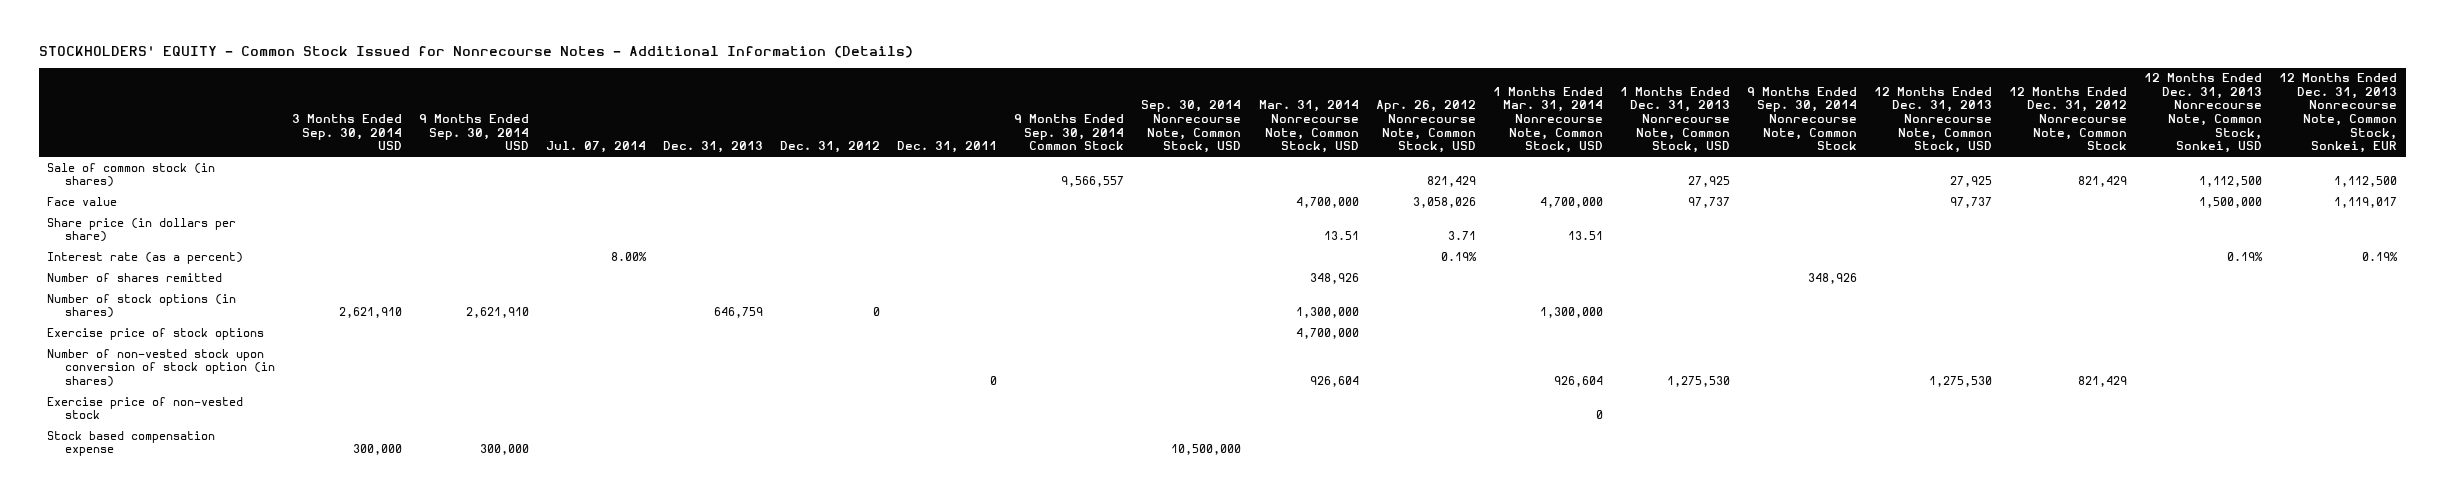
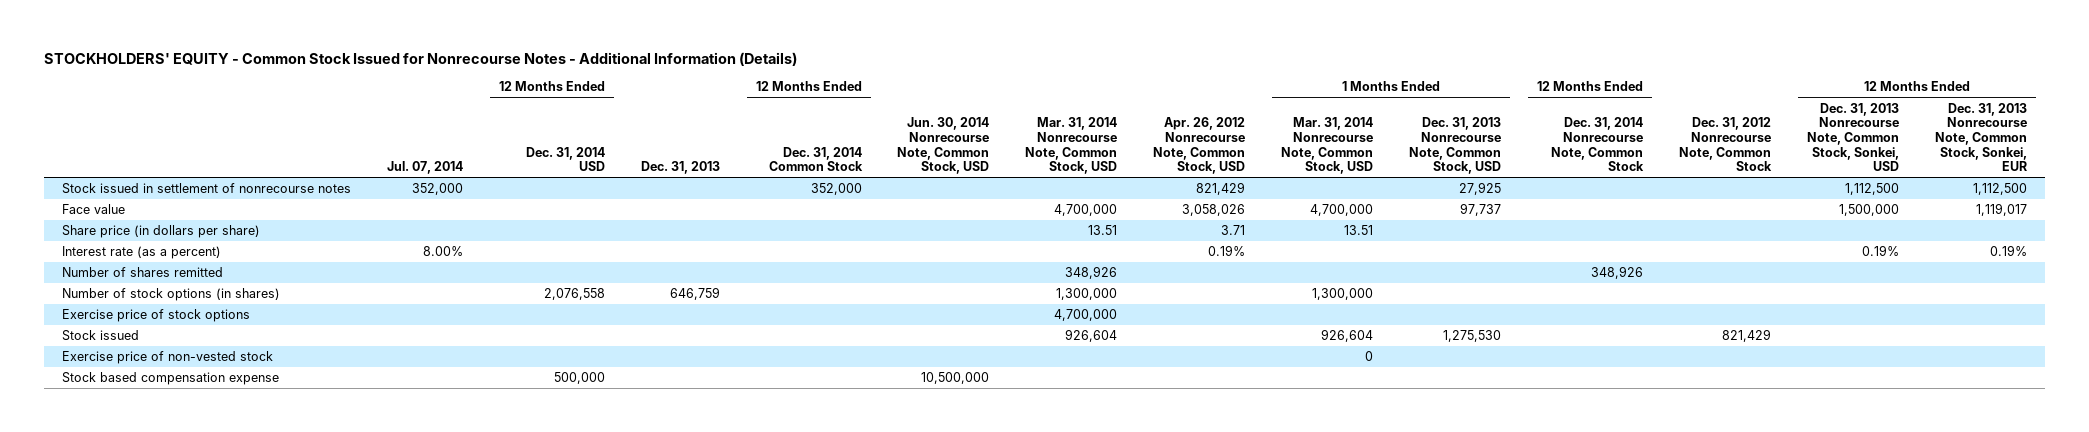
- | 3 Months Ended Sep. 30, 2014 USD | 9 Months Ended Sep. 30, 2014 USD | Jul. 07, 2014 | Dec. 31, 2013 | Dec. 31, 2012 | Dec. 31, 2011 | 9 Months Ended Sep. 30, 2014 Common Stock | Sep. 30, 2014 Nonrecourse Note, Common Stock, USD | Mar. 31, 2014 Nonrecourse Note, Common Stock, USD | Apr. 26, 2012 Nonrecourse Note, Common Stock, USD | 1 Months Ended Mar. 31, 2014 Nonrecourse Note, Common Stock, USD | 1 Months Ended Dec. 31, 2013 Nonrecourse Note, Common Stock, USD | 9 Months Ended Sep. 30, 2014 Nonrecourse Note, Common Stock | 12 Months Ended Dec. 31, 2013 Nonrecourse Note, Common Stock, USD | 12 Months Ended Dec. 31, 2012 Nonrecourse Note, Common Stock | 12 Months Ended Dec. 31, 2013 Nonrecourse Note, Common Stock, Sonkei, USD | 12 Months Ended Dec. 31, 2013 Nonrecourse Note, Common Stock, Sonkei, EUR
+ | Jul. 07, 2014 | 12 Months Ended Dec. 31, 2014 USD | Dec. 31, 2013 | 12 Months Ended Dec. 31, 2014 Common Stock | Jun. 30, 2014 Nonrecourse Note, Common Stock, USD | Mar. 31, 2014 Nonrecourse Note, Common Stock, USD | Apr. 26, 2012 Nonrecourse Note, Common Stock, USD | 1 Months Ended Mar. 31, 2014 Nonrecourse Note, Common Stock, USD | 1 Months Ended Dec. 31, 2013 Nonrecourse Note, Common Stock, USD | 12 Months Ended Dec. 31, 2014 Nonrecourse Note, Common Stock | Dec. 31, 2012 Nonrecourse Note, Common Stock | 12 Months Ended Dec. 31, 2013 Nonrecourse Note, Common Stock, Sonkei, USD | 12 Months Ended Dec. 31, 2013 Nonrecourse Note, Common Stock, Sonkei, EUR
- Sale of common stock (in shares) | | | | | | | 9,566,557 | | | 821,429 | | 27,925 | | 27,925 | 821,429 | 1,112,500 | 1,112,500
+ Stock issued in settlement of nonrecourse notes | 352,000 | | | 352,000 | | | 821,429 | | 27,925 | | | 1,112,500 | 1,112,500
- Number of non-vested stock upon conversion of stock option (in shares) | | | | | | 0 | | | 926,604 | | 926,604 | 1,275,530 | | 1,275,530 | 821,429 | |
+ Stock issued | | | | | | 926,604 | | 926,604 | 1,275,530 | | 821,429 | |

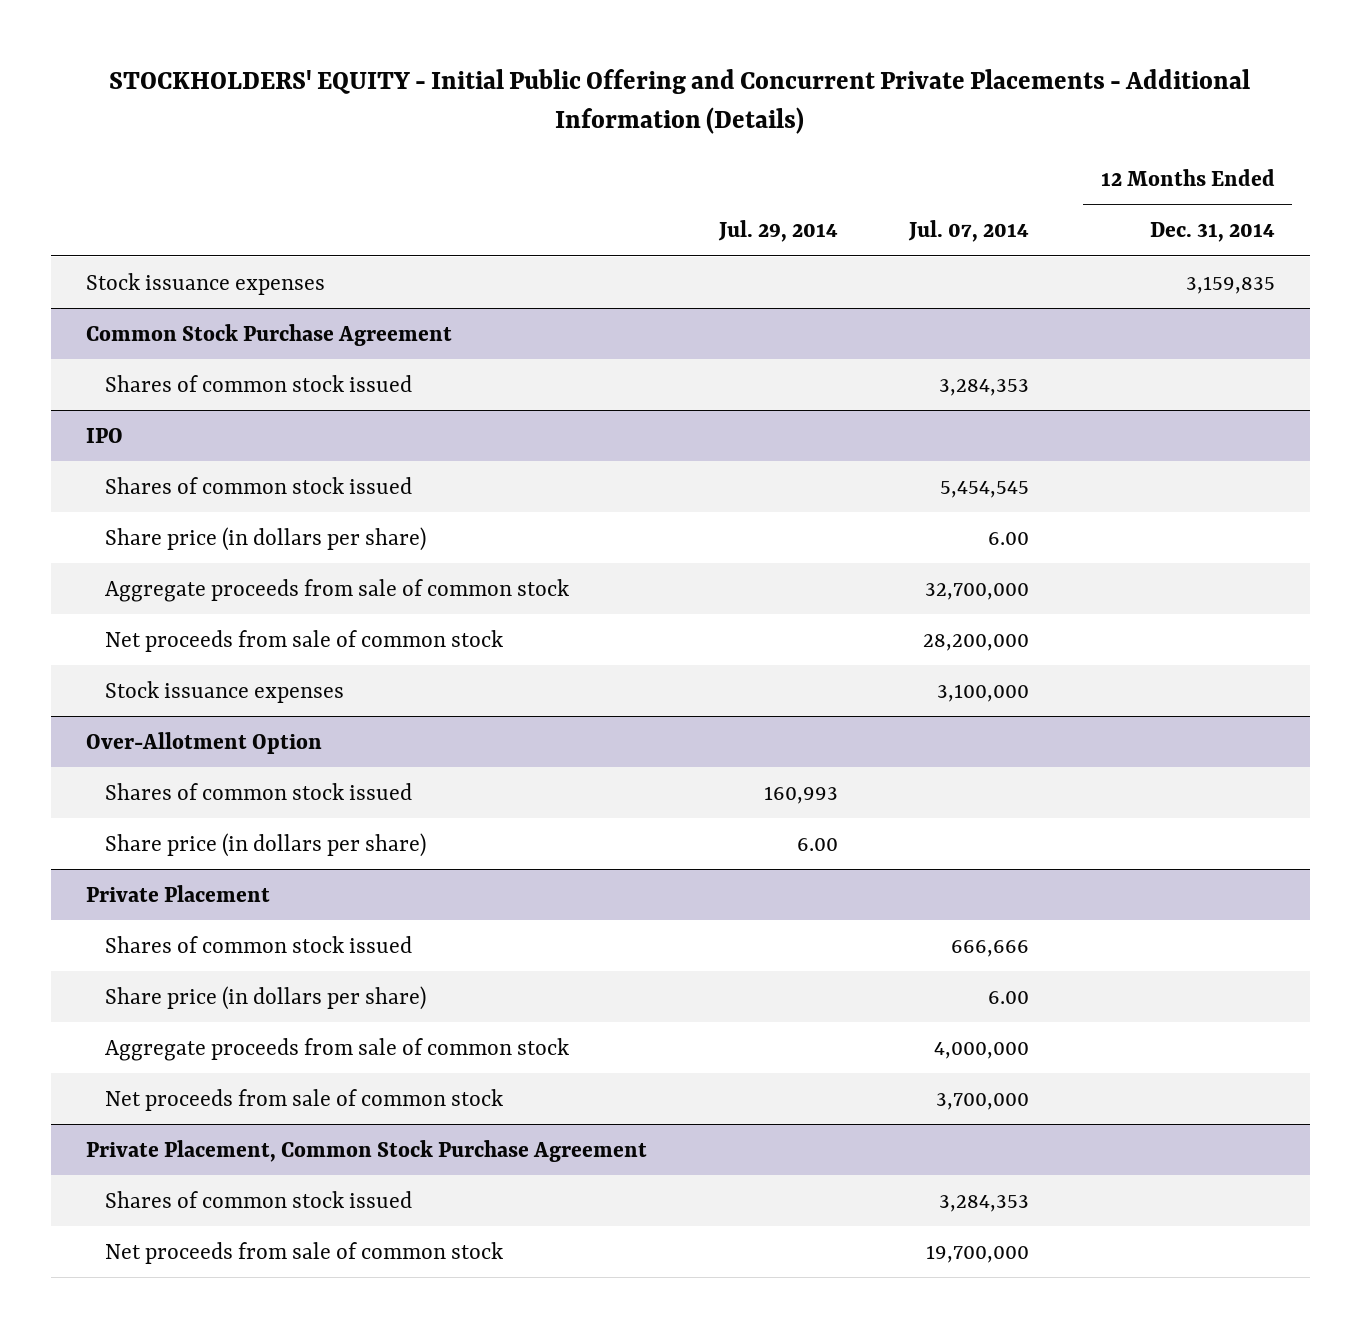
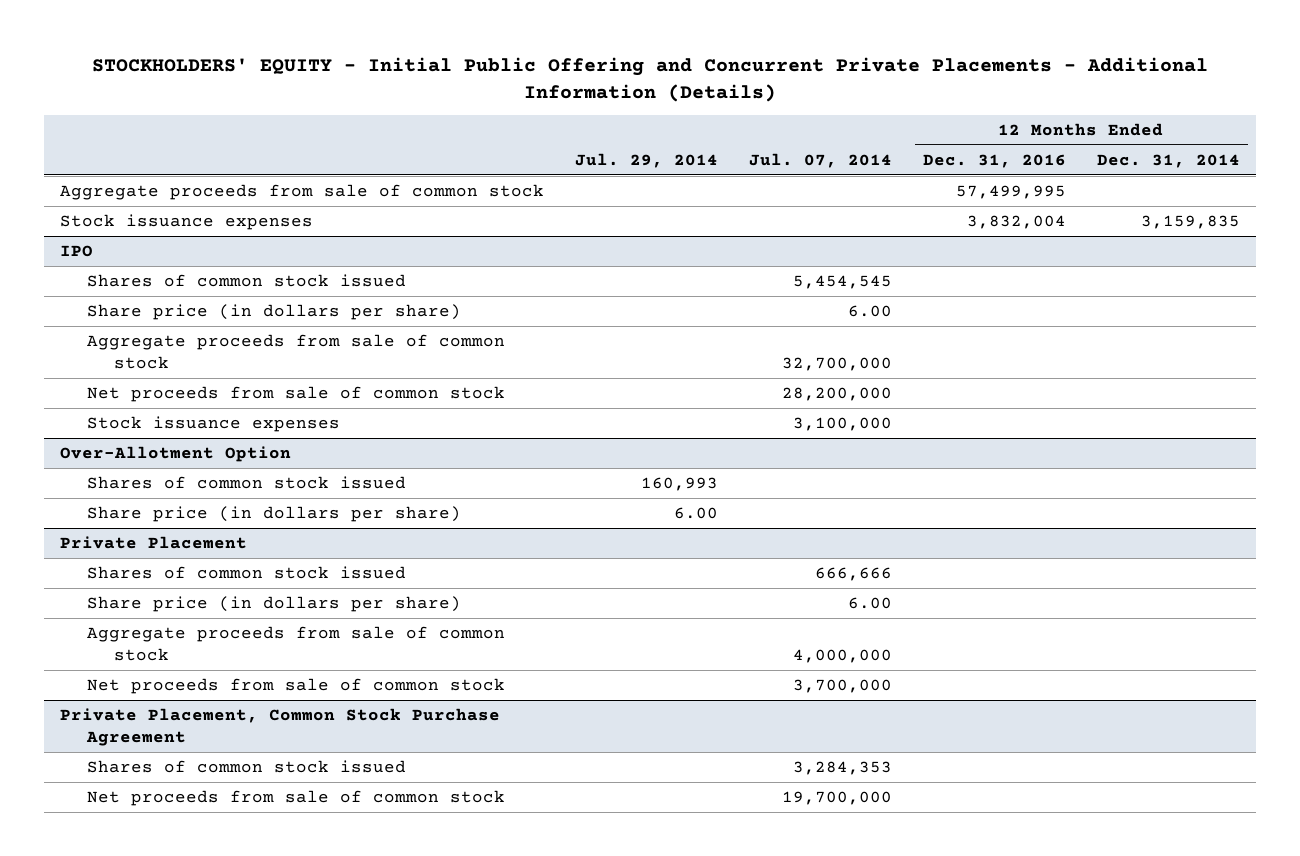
- | Jul. 29, 2014 | Jul. 07, 2014 | 12 Months Ended Dec. 31, 2014
+ | Jul. 29, 2014 | Jul. 07, 2014 | 12 Months Ended Dec. 31, 2016 | 12 Months Ended Dec. 31, 2014
+ Aggregate proceeds from sale of common stock | | | 57,499,995 |
- Common Stock Purchase Agreement
- Shares of common stock issued | | 3,284,353 |

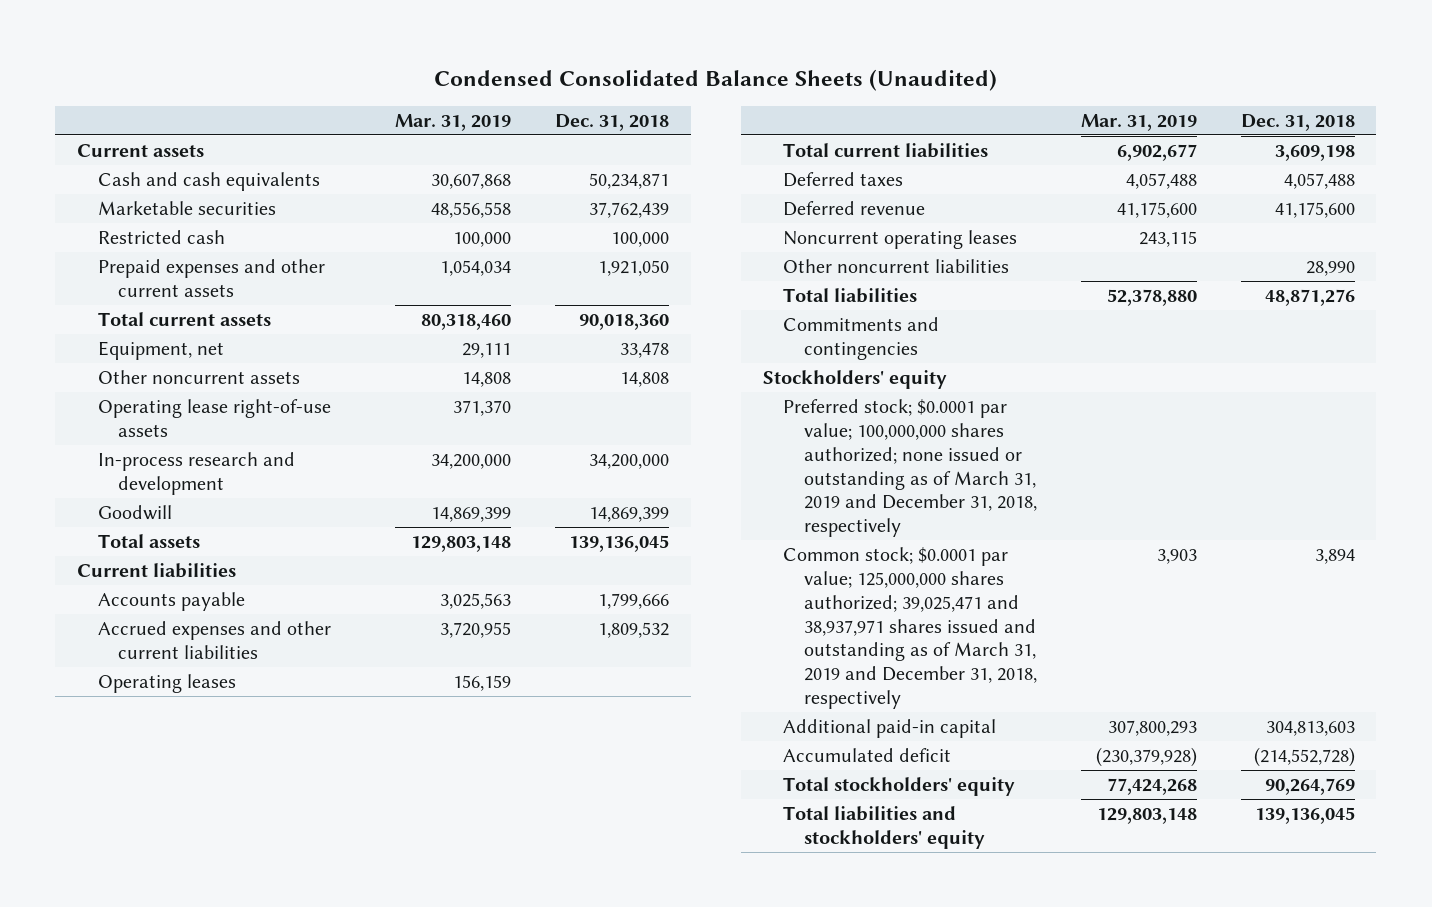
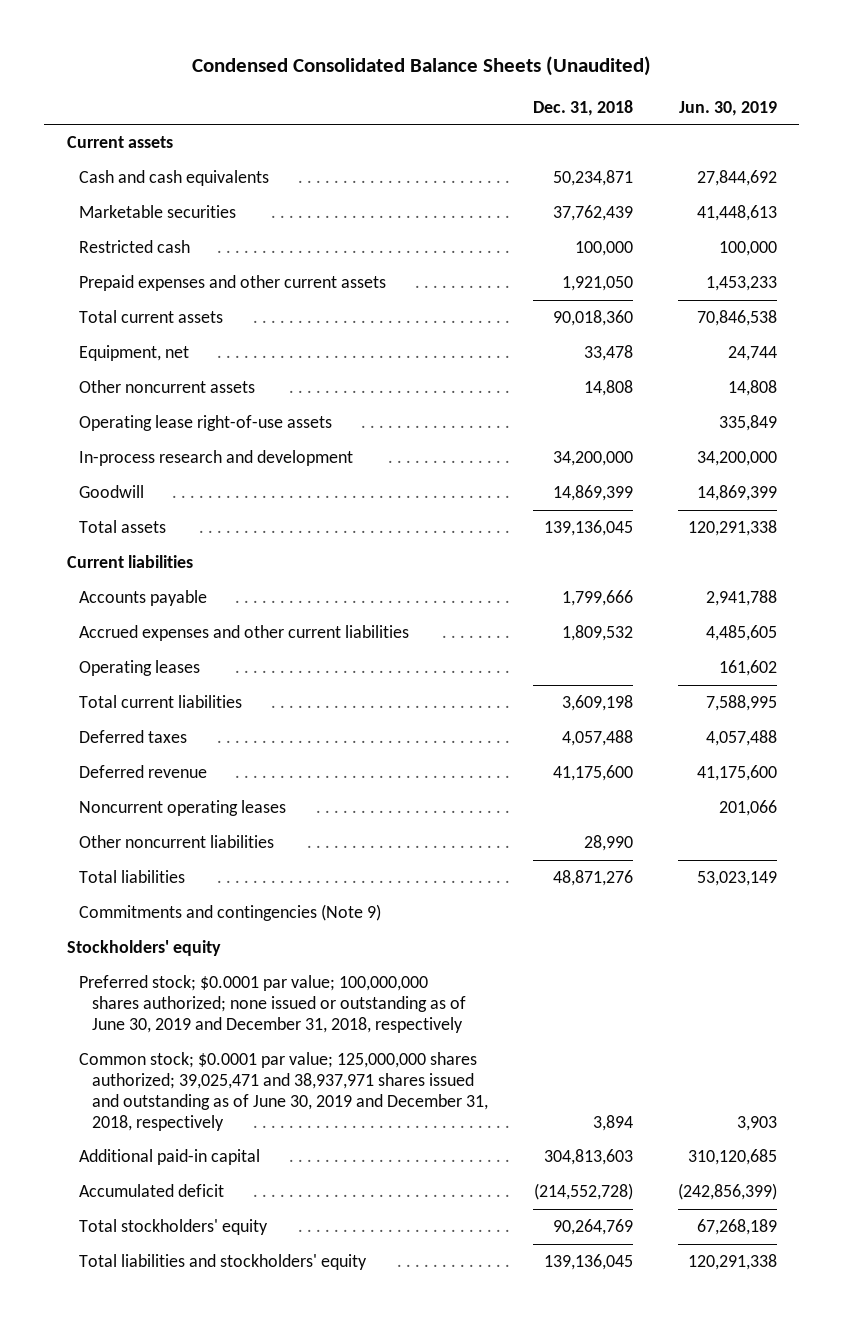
- | Mar. 31, 2019 | Dec. 31, 2018
+ | Dec. 31, 2018 | Jun. 30, 2019
- Commitments and contingencies
+ Commitments and contingencies (Note 9)
- Preferred stock; $0.0001 par value; 100,000,000 shares authorized; none issued or outstanding as of March 31, 2019 and December 31, 2018, respectively
- Common stock; $0.0001 par value; 125,000,000 shares authorized; 39,025,471 and 38,937,971 shares issued and outstanding as of March 31, 2019 and December 31, 2018, respectively | 3,903 | 3,894
+ Preferred stock; $0.0001 par value; 100,000,000 shares authorized; none issued or outstanding as of June 30, 2019 and December 31, 2018, respectively
+ Common stock; $0.0001 par value; 125,000,000 shares authorized; 39,025,471 and 38,937,971 shares issued and outstanding as of June 30, 2019 and December 31, 2018, respectively | 3,894 | 3,903

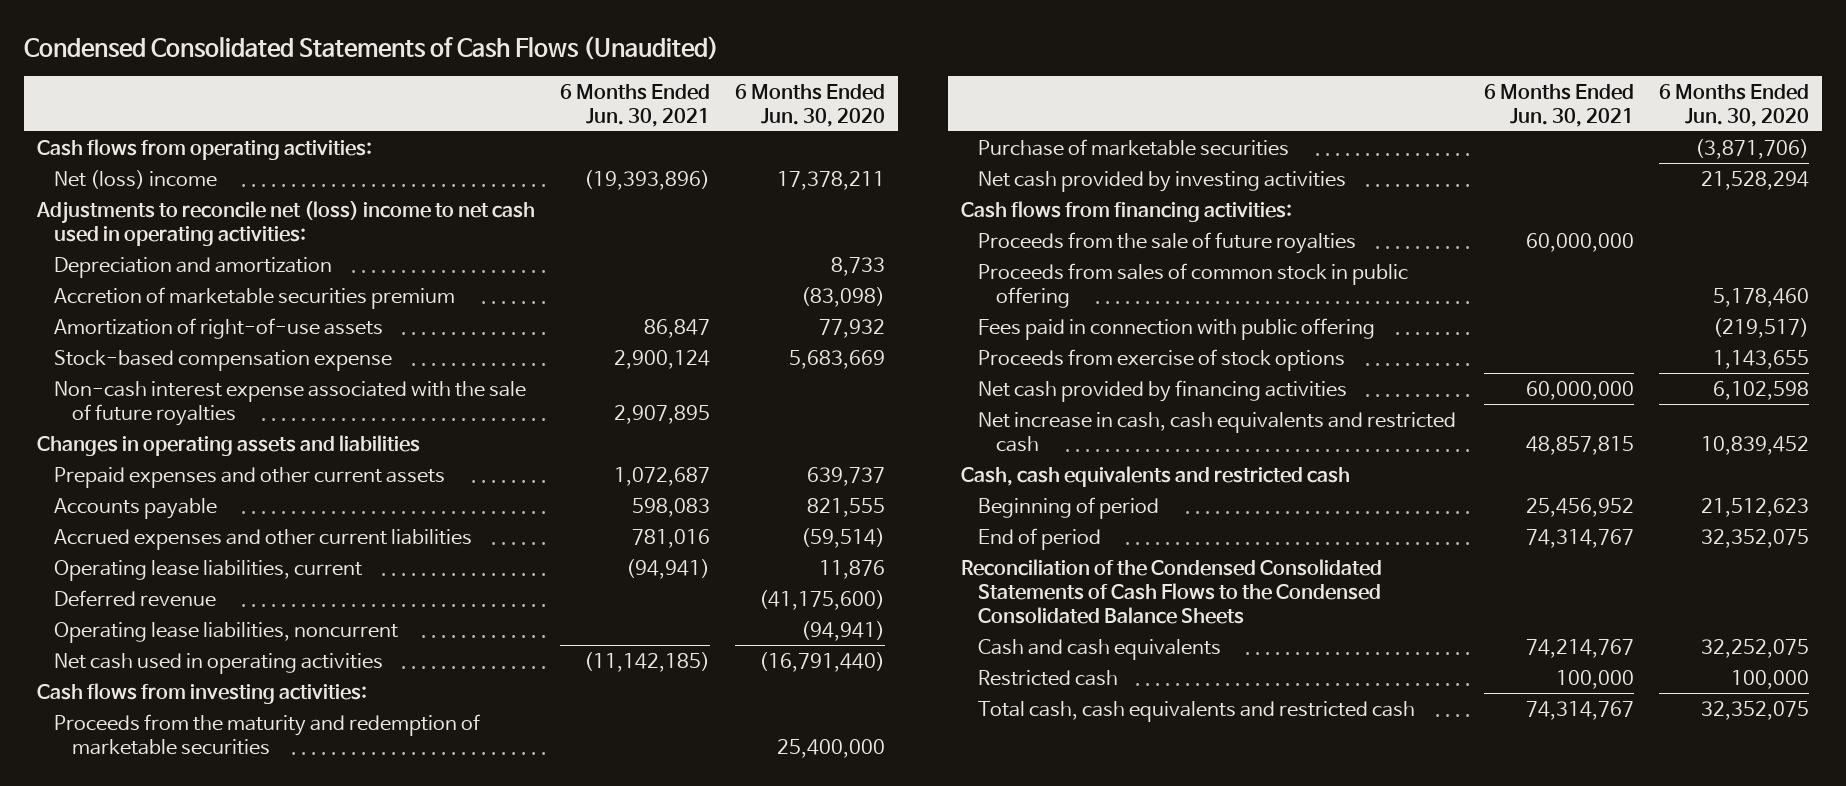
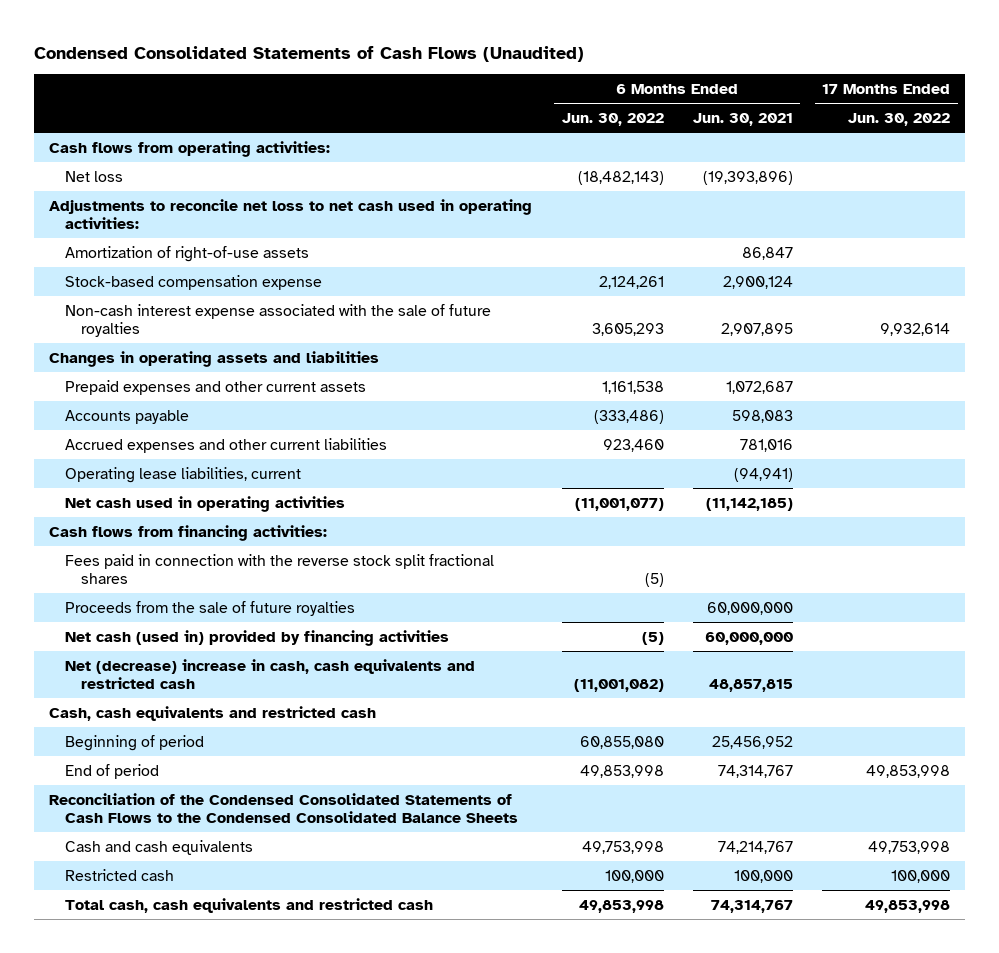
- | 6 Months Ended Jun. 30, 2021 | 6 Months Ended Jun. 30, 2020
+ | 6 Months Ended Jun. 30, 2022 | 6 Months Ended Jun. 30, 2021 | 17 Months Ended Jun. 30, 2022
- Net (loss) income | (19,393,896) | 17,378,211
- Adjustments to reconcile net (loss) income to net cash used in operating activities:
- Depreciation and amortization | | 8,733
- Accretion of marketable securities premium | | (83,098)
+ Net loss | (18,482,143) | (19,393,896) |
+ Adjustments to reconcile net loss to net cash used in operating activities:
- Deferred revenue | | (41,175,600)
- Operating lease liabilities, noncurrent | | (94,941)
- Cash flows from investing activities:
- Proceeds from the maturity and redemption of marketable securities | | 25,400,000
- Purchase of marketable securities | | (3,871,706)
- Net cash provided by investing activities | | 21,528,294
+ Fees paid in connection with the reverse stock split fractional shares | (5) | |
- Proceeds from sales of common stock in public offering | | 5,178,460
- Fees paid in connection with public offering | | (219,517)
- Proceeds from exercise of stock options | | 1,143,655
- Net cash provided by financing activities | 60,000,000 | 6,102,598
- Net increase in cash, cash equivalents and restricted cash | 48,857,815 | 10,839,452
+ Net cash (used in) provided by financing activities | (5) | 60,000,000 |
+ Net (decrease) increase in cash, cash equivalents and restricted cash | (11,001,082) | 48,857,815 |

